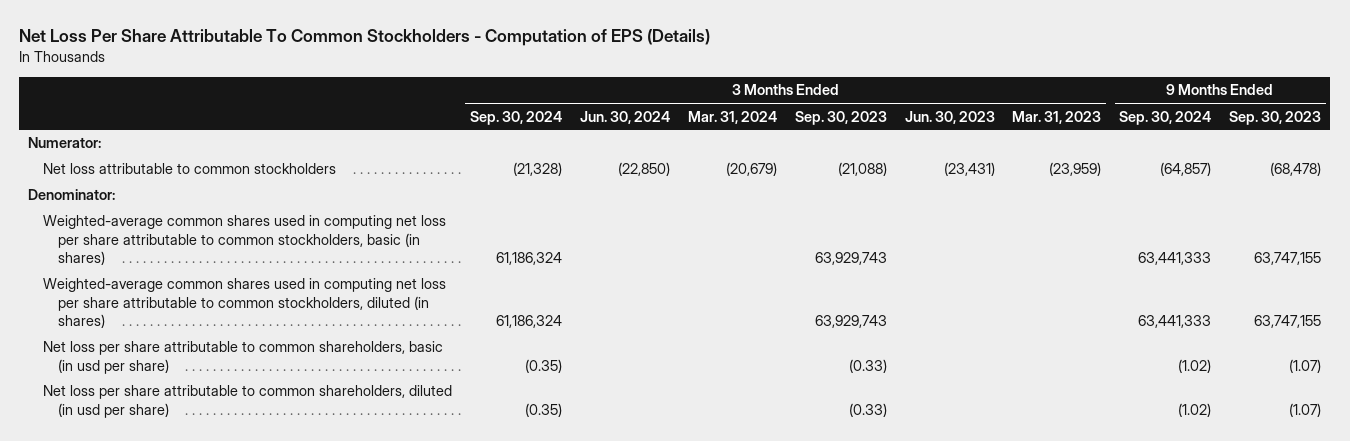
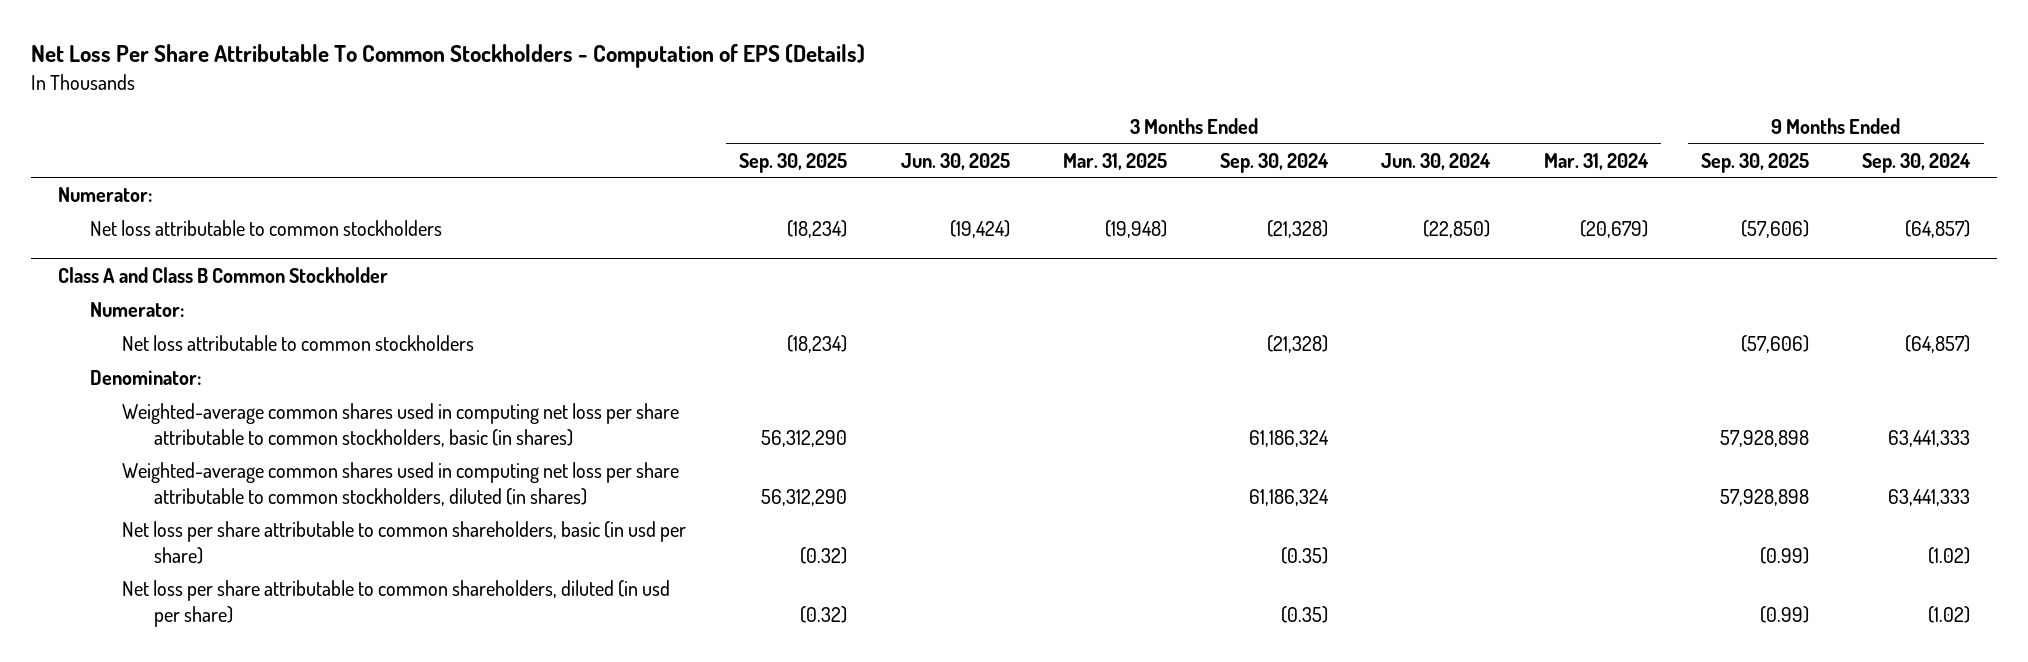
- | 3 Months Ended Sep. 30, 2024 | 3 Months Ended Jun. 30, 2024 | 3 Months Ended Mar. 31, 2024 | 3 Months Ended Sep. 30, 2023 | 3 Months Ended Jun. 30, 2023 | 3 Months Ended Mar. 31, 2023 | 9 Months Ended Sep. 30, 2024 | 9 Months Ended Sep. 30, 2023
+ | 3 Months Ended Sep. 30, 2025 | 3 Months Ended Jun. 30, 2025 | 3 Months Ended Mar. 31, 2025 | 3 Months Ended Sep. 30, 2024 | 3 Months Ended Jun. 30, 2024 | 3 Months Ended Mar. 31, 2024 | 9 Months Ended Sep. 30, 2025 | 9 Months Ended Sep. 30, 2024
+ Class A and Class B Common Stockholder
+ Numerator:
+ Net loss attributable to common stockholders | (18,234) | | | (21,328) | | | (57,606) | (64,857)

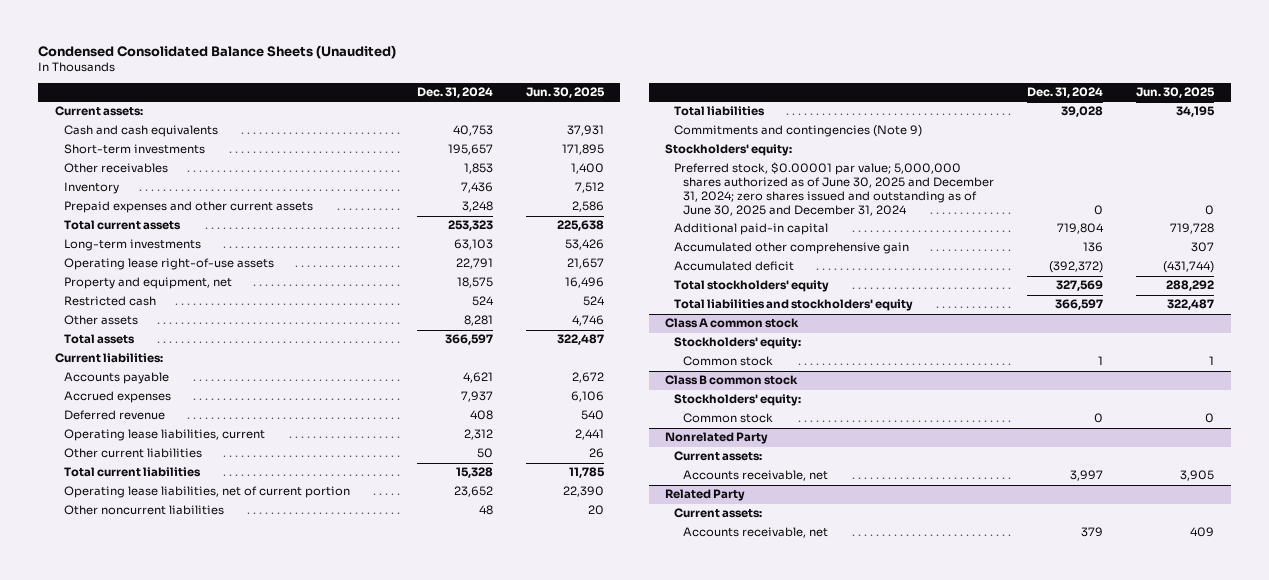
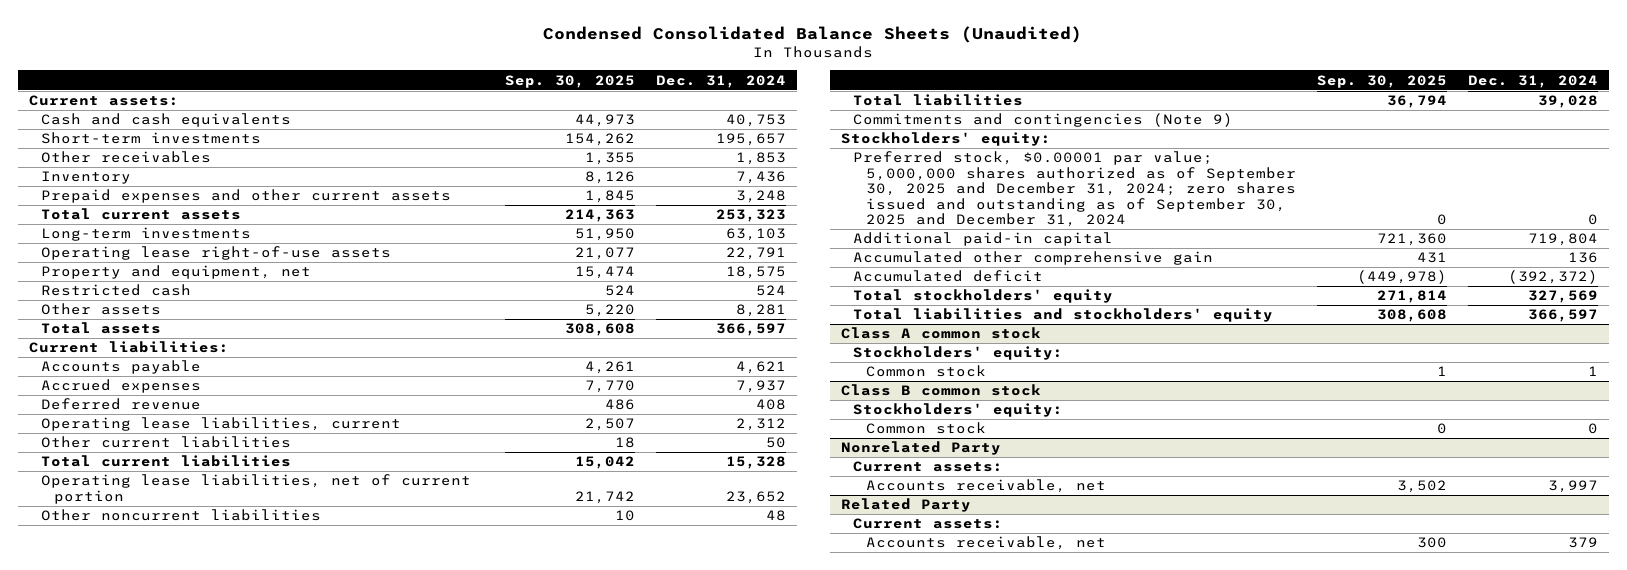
- | Dec. 31, 2024 | Jun. 30, 2025
+ | Sep. 30, 2025 | Dec. 31, 2024
- Preferred stock, $0.00001 par value; 5,000,000 shares authorized as of June 30, 2025 and December 31, 2024; zero shares issued and outstanding as of June 30, 2025 and December 31, 2024 | 0 | 0
+ Preferred stock, $0.00001 par value; 5,000,000 shares authorized as of September 30, 2025 and December 31, 2024; zero shares issued and outstanding as of September 30, 2025 and December 31, 2024 | 0 | 0

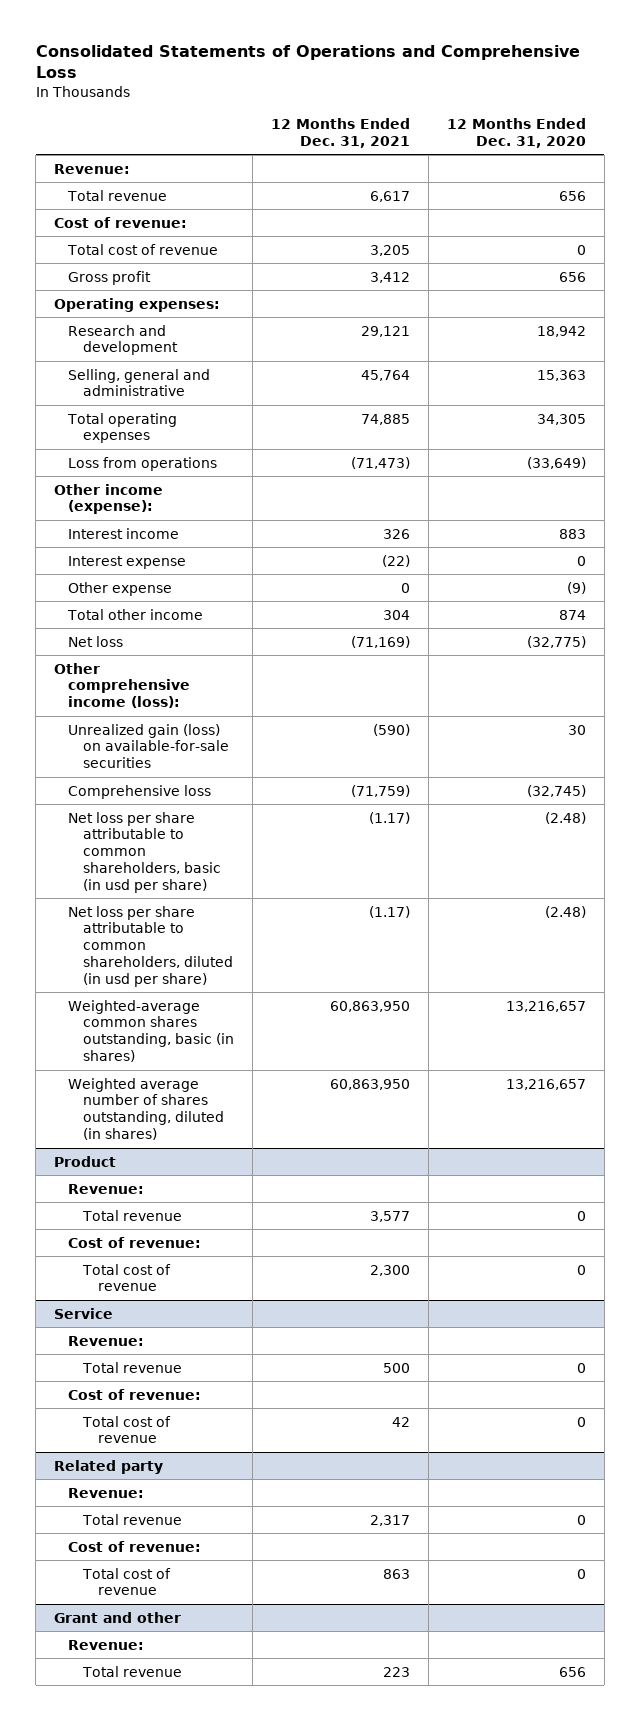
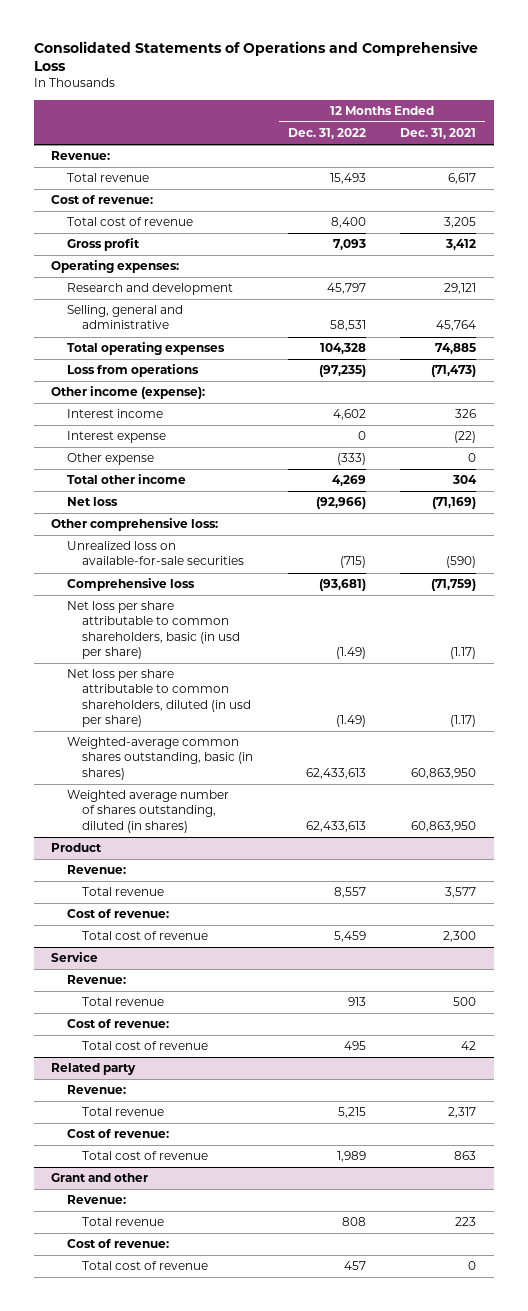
- | 12 Months Ended Dec. 31, 2021 | 12 Months Ended Dec. 31, 2020
+ | 12 Months Ended Dec. 31, 2022 | 12 Months Ended Dec. 31, 2021
- Other comprehensive income (loss):
- Unrealized gain (loss) on available-for-sale securities | (590) | 30
+ Other comprehensive loss:
+ Unrealized loss on available-for-sale securities | (715) | (590)
@ Grant and other
+ Cost of revenue:
+ Total cost of revenue | 457 | 0

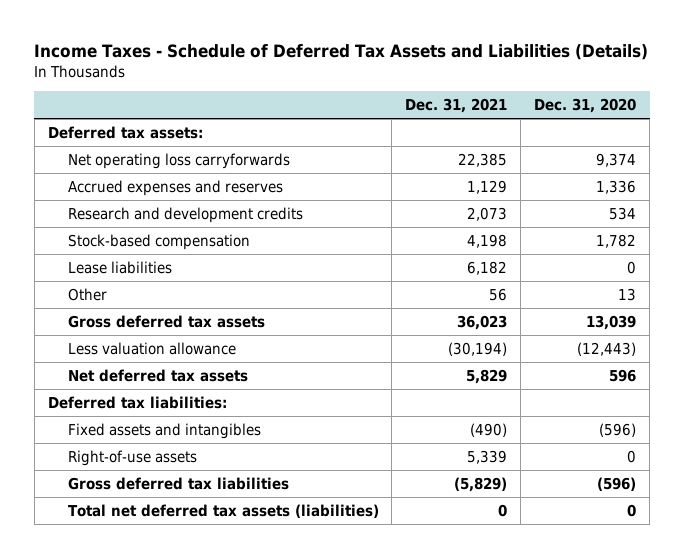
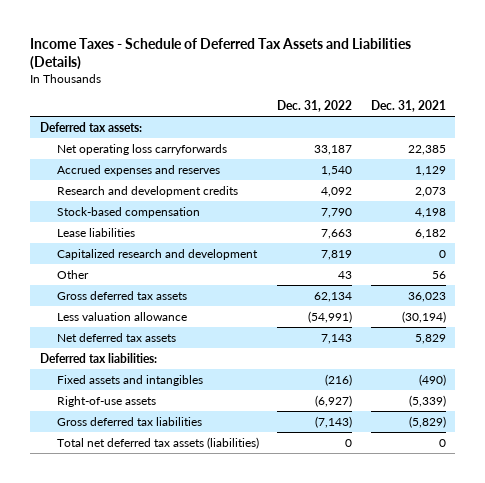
- | Dec. 31, 2021 | Dec. 31, 2020
+ | Dec. 31, 2022 | Dec. 31, 2021
+ Capitalized research and development | 7,819 | 0
- Right-of-use assets | 5,339 | 0
+ Right-of-use assets | (6,927) | (5,339)

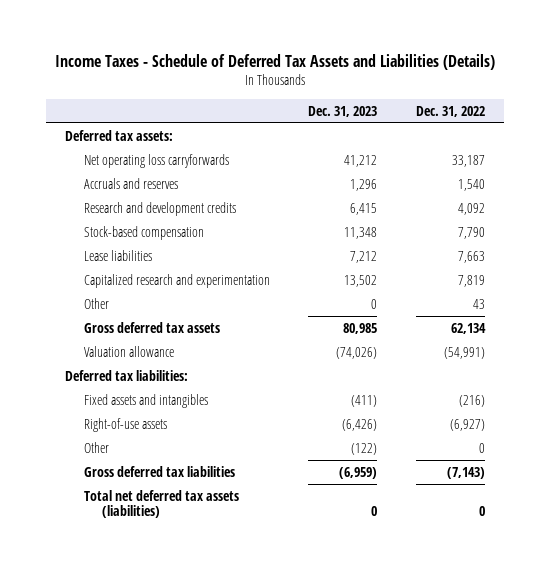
- | Dec. 31, 2022 | Dec. 31, 2021
+ | Dec. 31, 2023 | Dec. 31, 2022
- Accrued expenses and reserves | 1,540 | 1,129
+ Accruals and reserves | 1,296 | 1,540
- Capitalized research and development | 7,819 | 0
+ Capitalized research and experimentation | 13,502 | 7,819
- Less valuation allowance | (54,991) | (30,194)
- Net deferred tax assets | 7,143 | 5,829
+ Valuation allowance | (74,026) | (54,991)
+ Other | (122) | 0

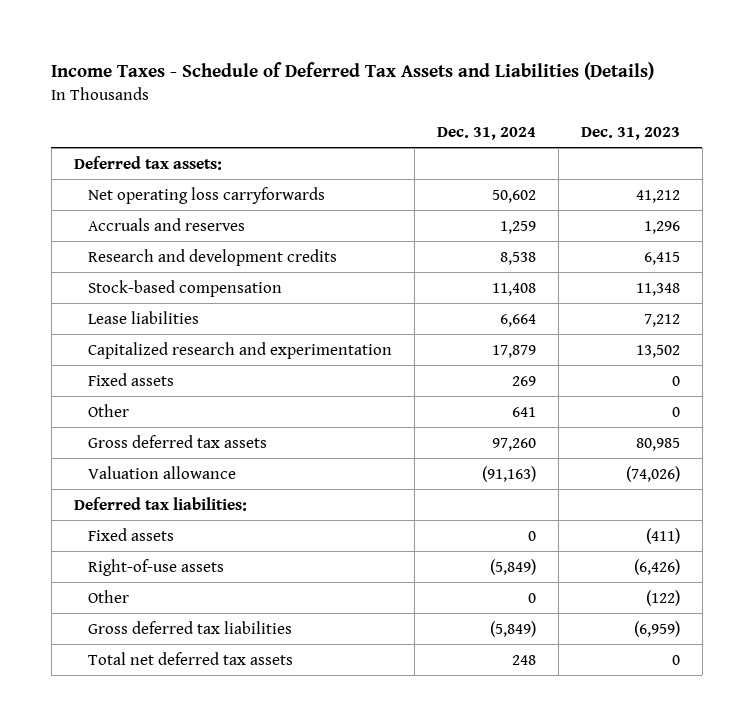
- | Dec. 31, 2023 | Dec. 31, 2022
+ | Dec. 31, 2024 | Dec. 31, 2023
+ Fixed assets | 269 | 0
- Fixed assets and intangibles | (411) | (216)
+ Fixed assets | 0 | (411)
- Total net deferred tax assets (liabilities) | 0 | 0
+ Total net deferred tax assets | 248 | 0

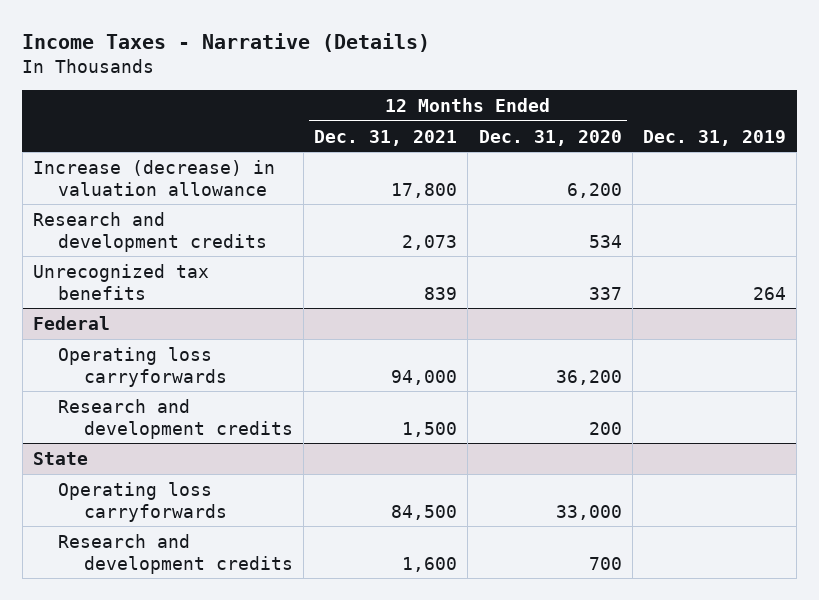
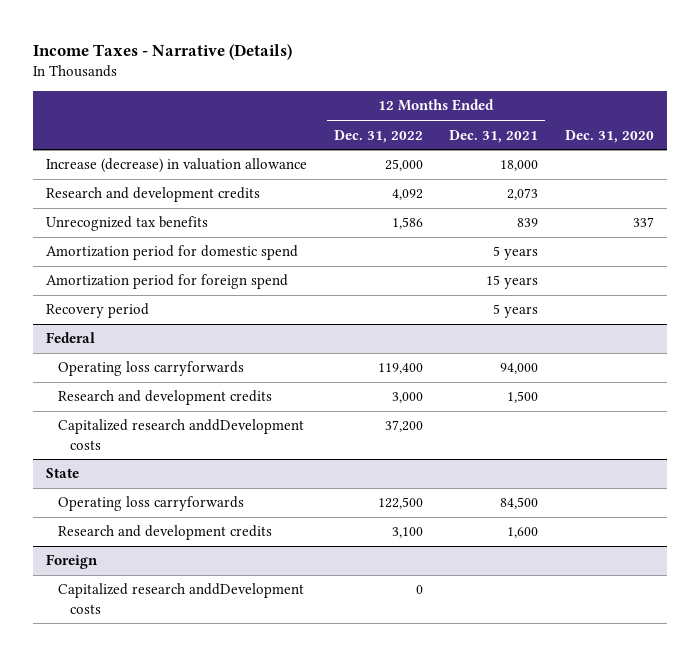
- | 12 Months Ended Dec. 31, 2021 | 12 Months Ended Dec. 31, 2020 | Dec. 31, 2019
+ | 12 Months Ended Dec. 31, 2022 | 12 Months Ended Dec. 31, 2021 | Dec. 31, 2020
- Increase (decrease) in valuation allowance | 17,800 | 6,200 |
+ Increase (decrease) in valuation allowance | 25,000 | 18,000 |
+ Amortization period for domestic spend | | 5 years |
+ Amortization period for foreign spend | | 15 years |
+ Recovery period | | 5 years |
@ Federal
+ Capitalized research anddDevelopment costs | 37,200 | |
+ Foreign
+ Capitalized research anddDevelopment costs | 0 | |

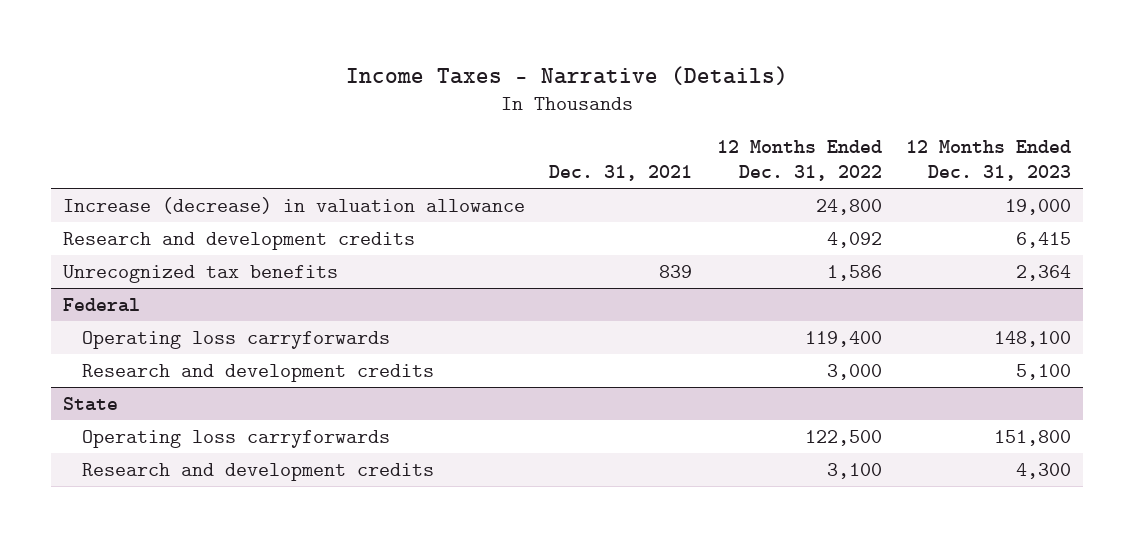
- | 12 Months Ended Dec. 31, 2022 | 12 Months Ended Dec. 31, 2021 | Dec. 31, 2020
+ | Dec. 31, 2021 | 12 Months Ended Dec. 31, 2022 | 12 Months Ended Dec. 31, 2023
- Increase (decrease) in valuation allowance | 25,000 | 18,000 |
+ Increase (decrease) in valuation allowance | | 24,800 | 19,000
- Amortization period for domestic spend | | 5 years |
- Amortization period for foreign spend | | 15 years |
- Recovery period | | 5 years |
@ Federal
- Capitalized research anddDevelopment costs | 37,200 | |
- Foreign
- Capitalized research anddDevelopment costs | 0 | |

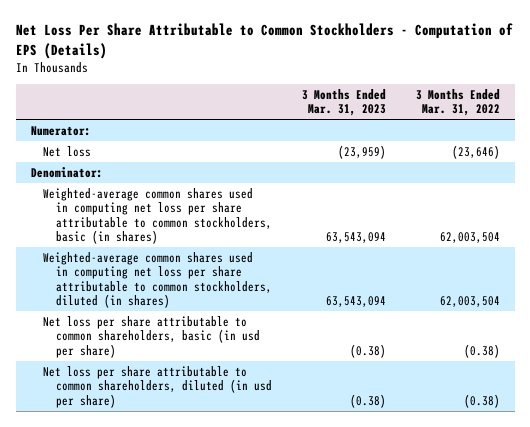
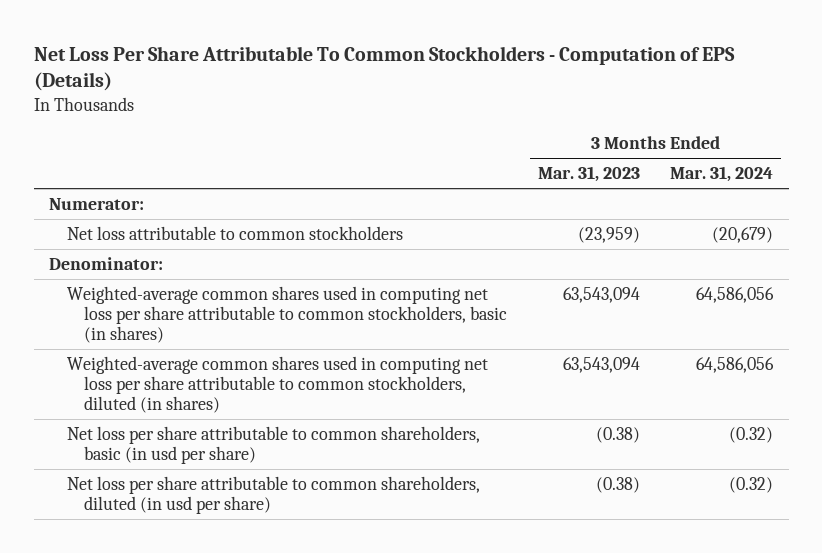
- Net Loss Per Share Attributable to Common Stockholders - Computation of EPS (Details)
+ Net Loss Per Share Attributable To Common Stockholders - Computation of EPS (Details)
- | 3 Months Ended Mar. 31, 2023 | 3 Months Ended Mar. 31, 2022
+ | 3 Months Ended Mar. 31, 2023 | 3 Months Ended Mar. 31, 2024
- Net loss | (23,959) | (23,646)
+ Net loss attributable to common stockholders | (23,959) | (20,679)

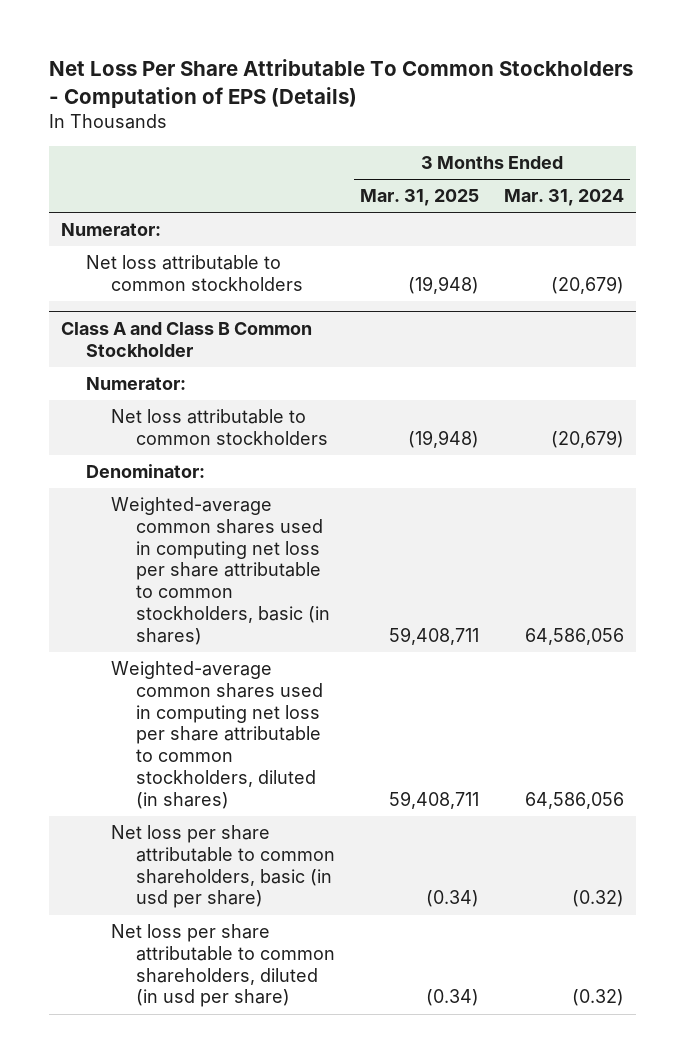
- | 3 Months Ended Mar. 31, 2023 | 3 Months Ended Mar. 31, 2024
+ | 3 Months Ended Mar. 31, 2025 | 3 Months Ended Mar. 31, 2024
+ Class A and Class B Common Stockholder
+ Numerator:
+ Net loss attributable to common stockholders | (19,948) | (20,679)

